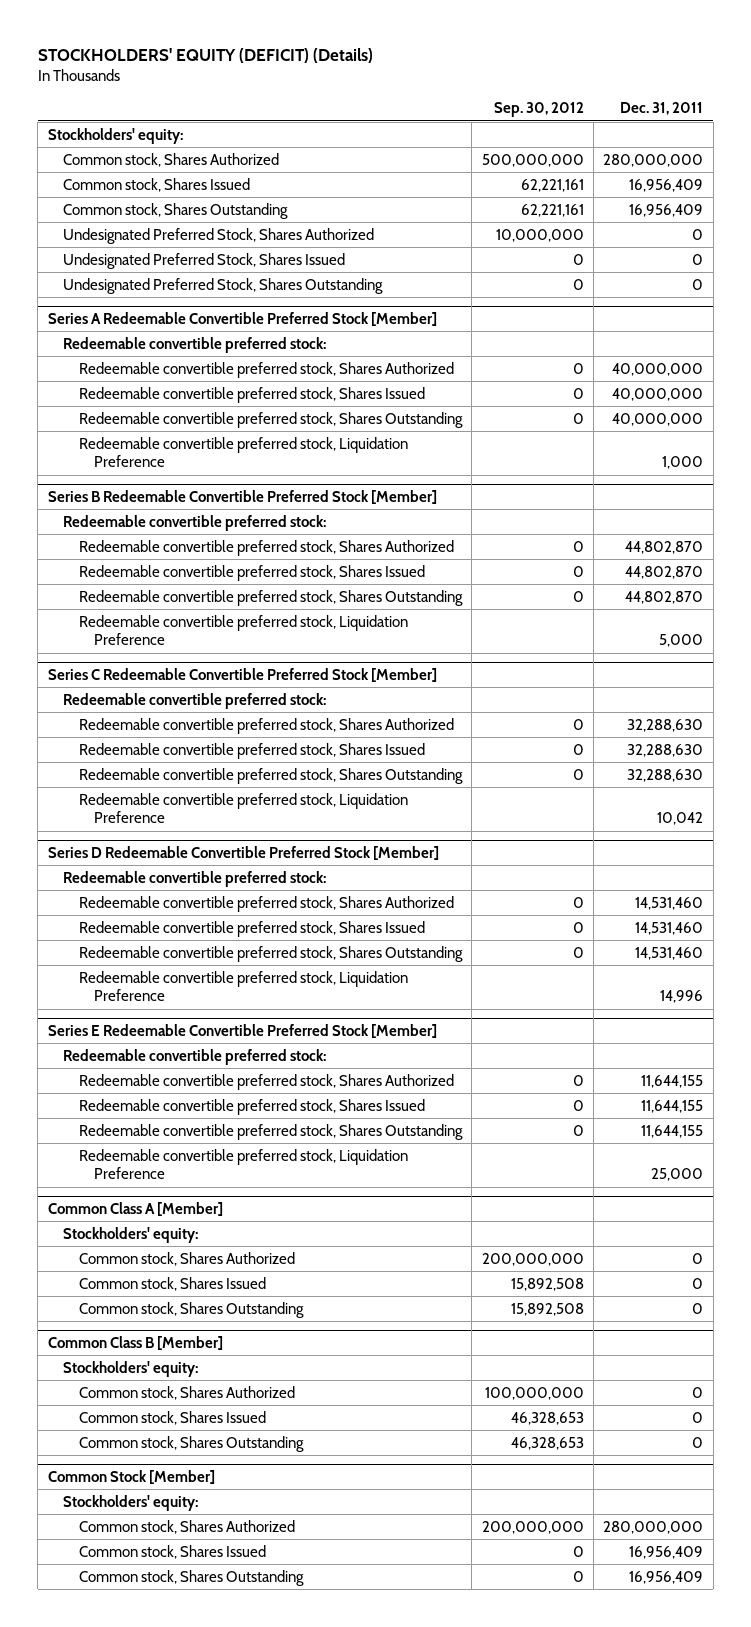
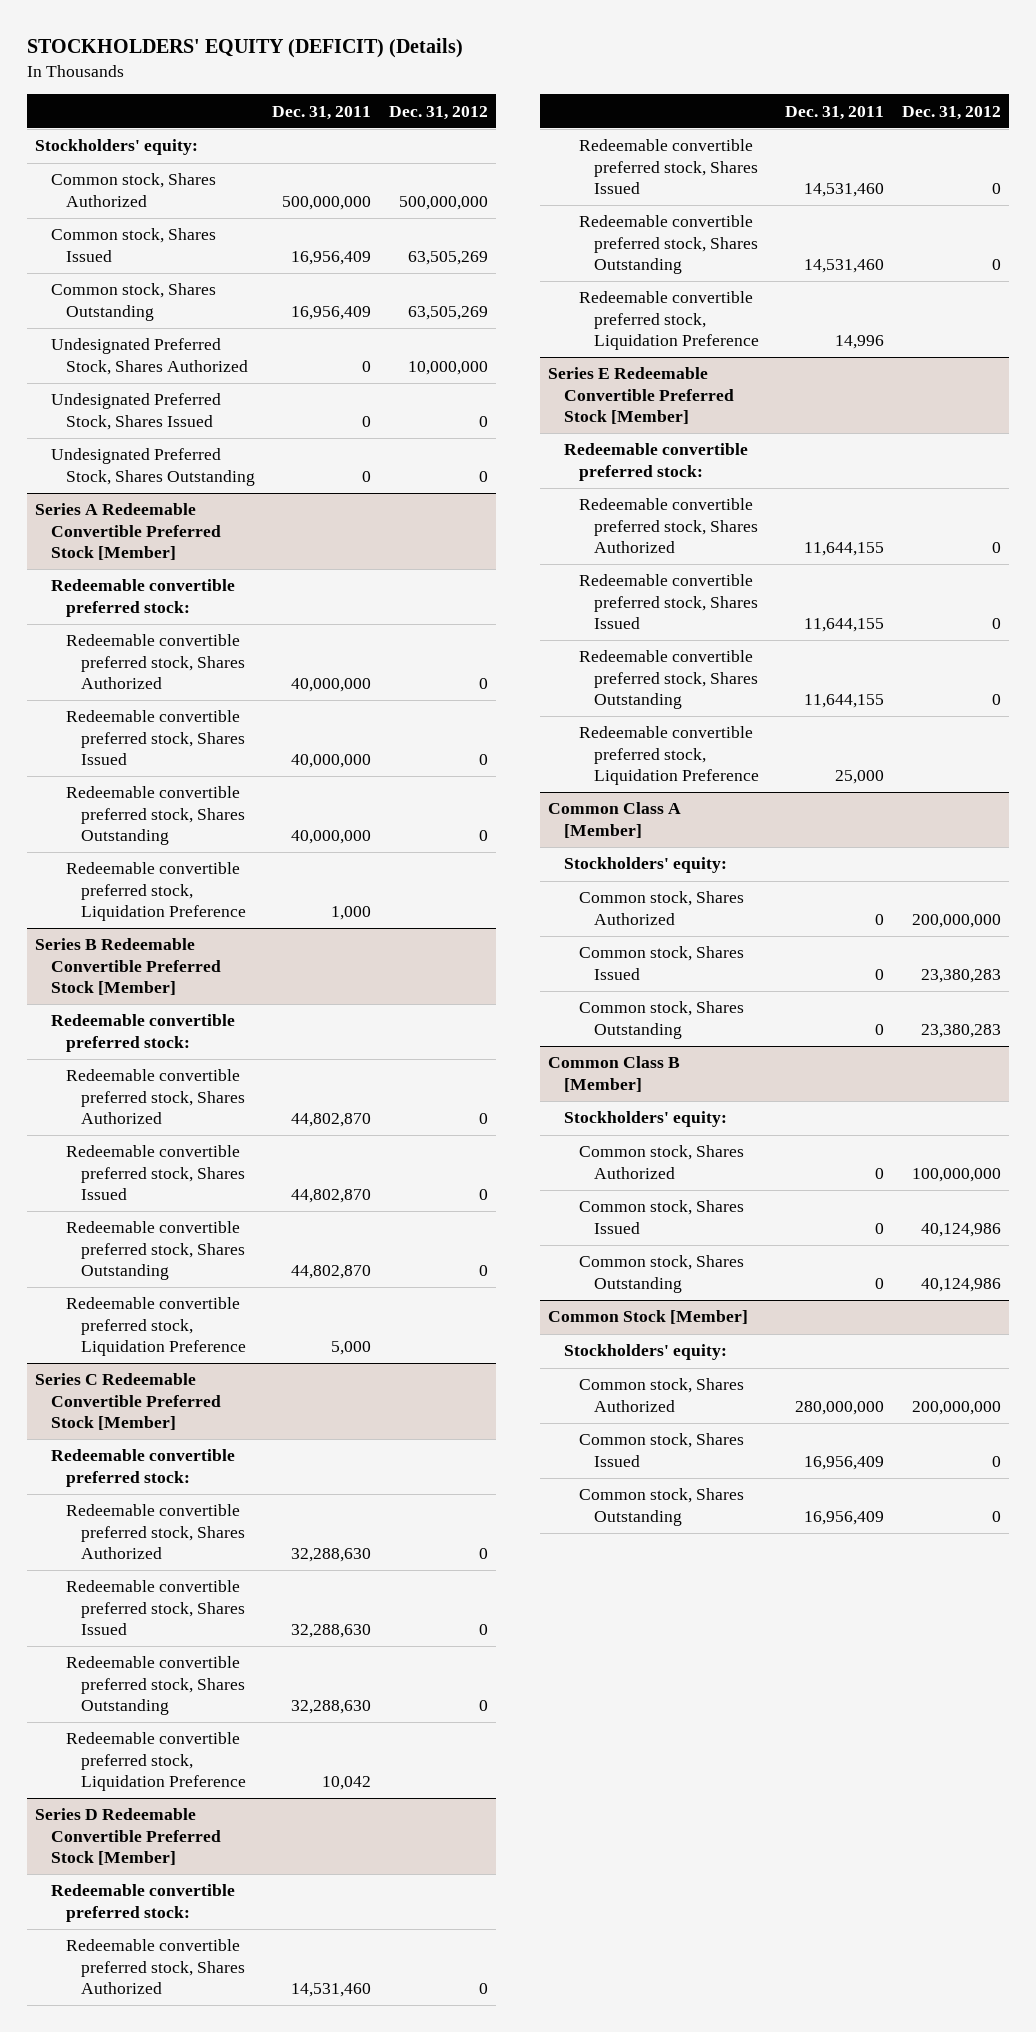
- | Sep. 30, 2012 | Dec. 31, 2011
+ | Dec. 31, 2011 | Dec. 31, 2012
- Common stock, Shares Authorized | 500,000,000 | 280,000,000
+ Common stock, Shares Authorized | 500,000,000 | 500,000,000

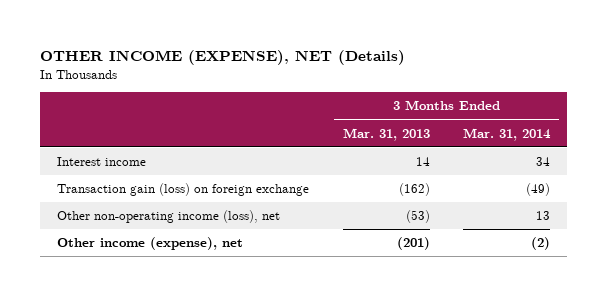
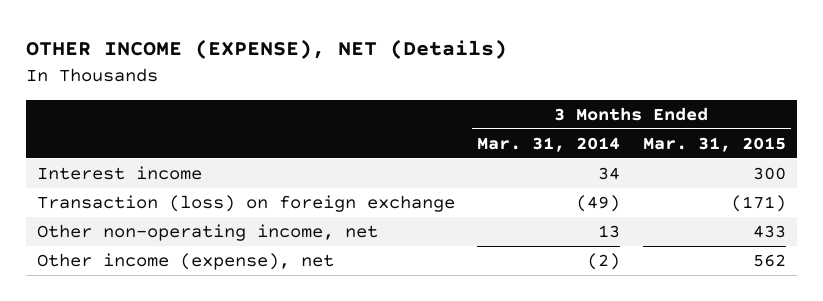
- | 3 Months Ended Mar. 31, 2013 | 3 Months Ended Mar. 31, 2014
+ | 3 Months Ended Mar. 31, 2014 | 3 Months Ended Mar. 31, 2015
- Transaction gain (loss) on foreign exchange | (162) | (49)
- Other non-operating income (loss), net | (53) | 13
+ Transaction (loss) on foreign exchange | (49) | (171)
+ Other non-operating income, net | 13 | 433

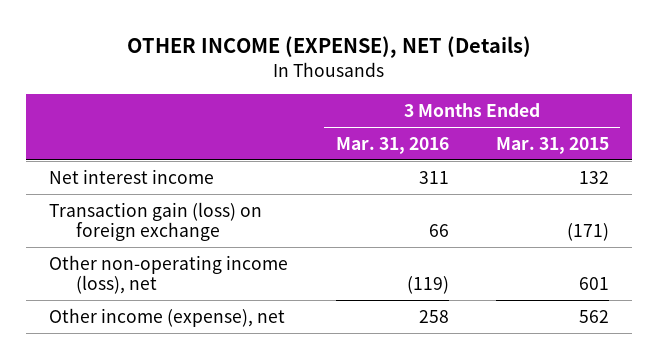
- | 3 Months Ended Mar. 31, 2014 | 3 Months Ended Mar. 31, 2015
+ | 3 Months Ended Mar. 31, 2016 | 3 Months Ended Mar. 31, 2015
- Interest income | 34 | 300
- Transaction (loss) on foreign exchange | (49) | (171)
- Other non-operating income, net | 13 | 433
+ Net interest income | 311 | 132
+ Transaction gain (loss) on foreign exchange | 66 | (171)
+ Other non-operating income (loss), net | (119) | 601

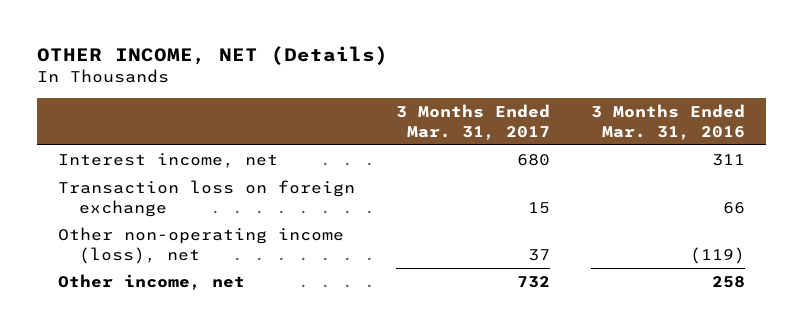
- OTHER INCOME (EXPENSE), NET (Details)
+ OTHER INCOME, NET (Details)
- | 3 Months Ended Mar. 31, 2016 | 3 Months Ended Mar. 31, 2015
+ | 3 Months Ended Mar. 31, 2017 | 3 Months Ended Mar. 31, 2016
- Net interest income | 311 | 132
- Transaction gain (loss) on foreign exchange | 66 | (171)
+ Interest income, net | 680 | 311
+ Transaction loss on foreign exchange | 15 | 66
- Other income (expense), net | 258 | 562
+ Other income, net | 732 | 258

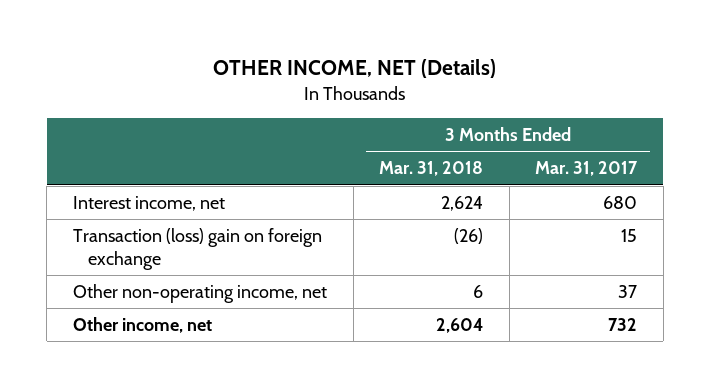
- | 3 Months Ended Mar. 31, 2017 | 3 Months Ended Mar. 31, 2016
+ | 3 Months Ended Mar. 31, 2018 | 3 Months Ended Mar. 31, 2017
- Transaction loss on foreign exchange | 15 | 66
- Other non-operating income (loss), net | 37 | (119)
+ Transaction (loss) gain on foreign exchange | (26) | 15
+ Other non-operating income, net | 6 | 37

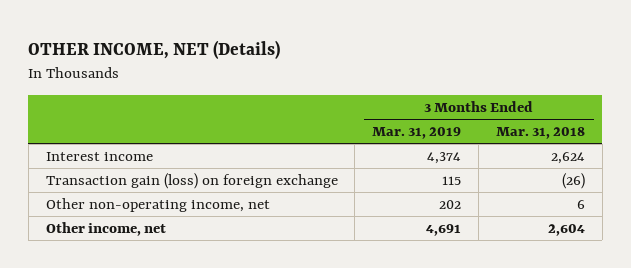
- | 3 Months Ended Mar. 31, 2018 | 3 Months Ended Mar. 31, 2017
+ | 3 Months Ended Mar. 31, 2019 | 3 Months Ended Mar. 31, 2018
- Interest income, net | 2,624 | 680
- Transaction (loss) gain on foreign exchange | (26) | 15
+ Interest income | 4,374 | 2,624
+ Transaction gain (loss) on foreign exchange | 115 | (26)

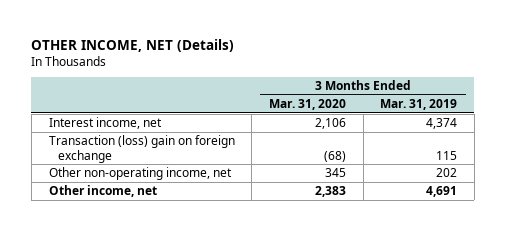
- | 3 Months Ended Mar. 31, 2019 | 3 Months Ended Mar. 31, 2018
+ | 3 Months Ended Mar. 31, 2020 | 3 Months Ended Mar. 31, 2019
- Interest income | 4,374 | 2,624
- Transaction gain (loss) on foreign exchange | 115 | (26)
+ Interest income, net | 2,106 | 4,374
+ Transaction (loss) gain on foreign exchange | (68) | 115

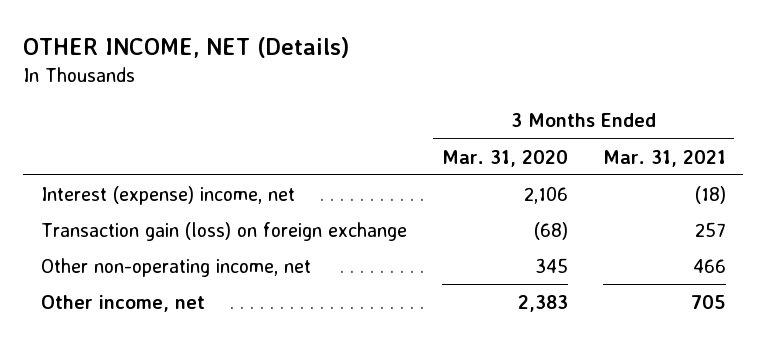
- | 3 Months Ended Mar. 31, 2020 | 3 Months Ended Mar. 31, 2019
+ | 3 Months Ended Mar. 31, 2020 | 3 Months Ended Mar. 31, 2021
- Interest income, net | 2,106 | 4,374
- Transaction (loss) gain on foreign exchange | (68) | 115
+ Interest (expense) income, net | 2,106 | (18)
+ Transaction gain (loss) on foreign exchange | (68) | 257

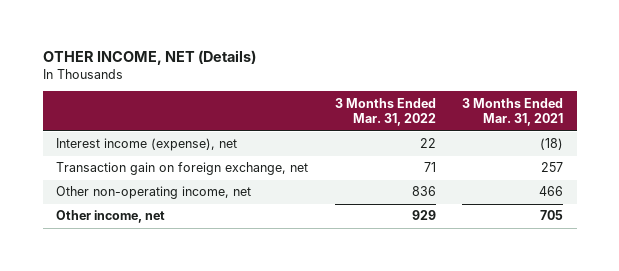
- | 3 Months Ended Mar. 31, 2020 | 3 Months Ended Mar. 31, 2021
+ | 3 Months Ended Mar. 31, 2022 | 3 Months Ended Mar. 31, 2021
- Interest (expense) income, net | 2,106 | (18)
- Transaction gain (loss) on foreign exchange | (68) | 257
+ Interest income (expense), net | 22 | (18)
+ Transaction gain on foreign exchange, net | 71 | 257

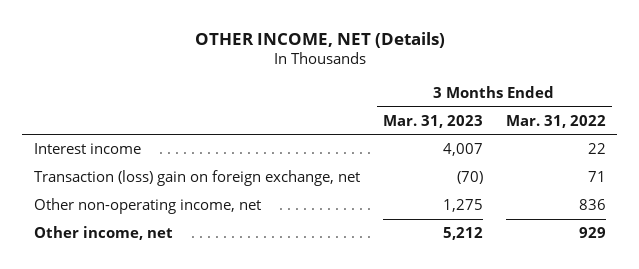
- | 3 Months Ended Mar. 31, 2022 | 3 Months Ended Mar. 31, 2021
+ | 3 Months Ended Mar. 31, 2023 | 3 Months Ended Mar. 31, 2022
- Interest income (expense), net | 22 | (18)
- Transaction gain on foreign exchange, net | 71 | 257
+ Interest income | 4,007 | 22
+ Transaction (loss) gain on foreign exchange, net | (70) | 71

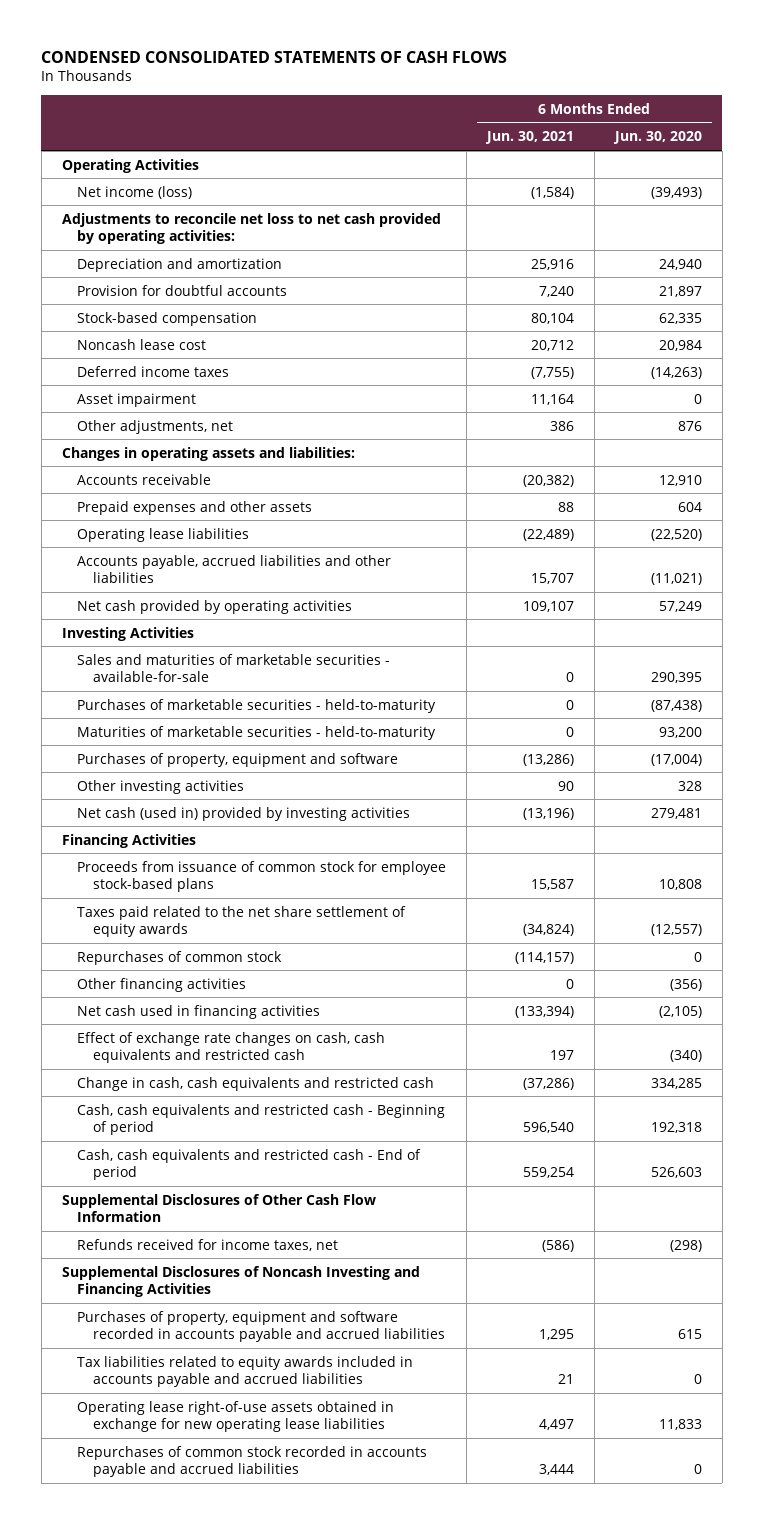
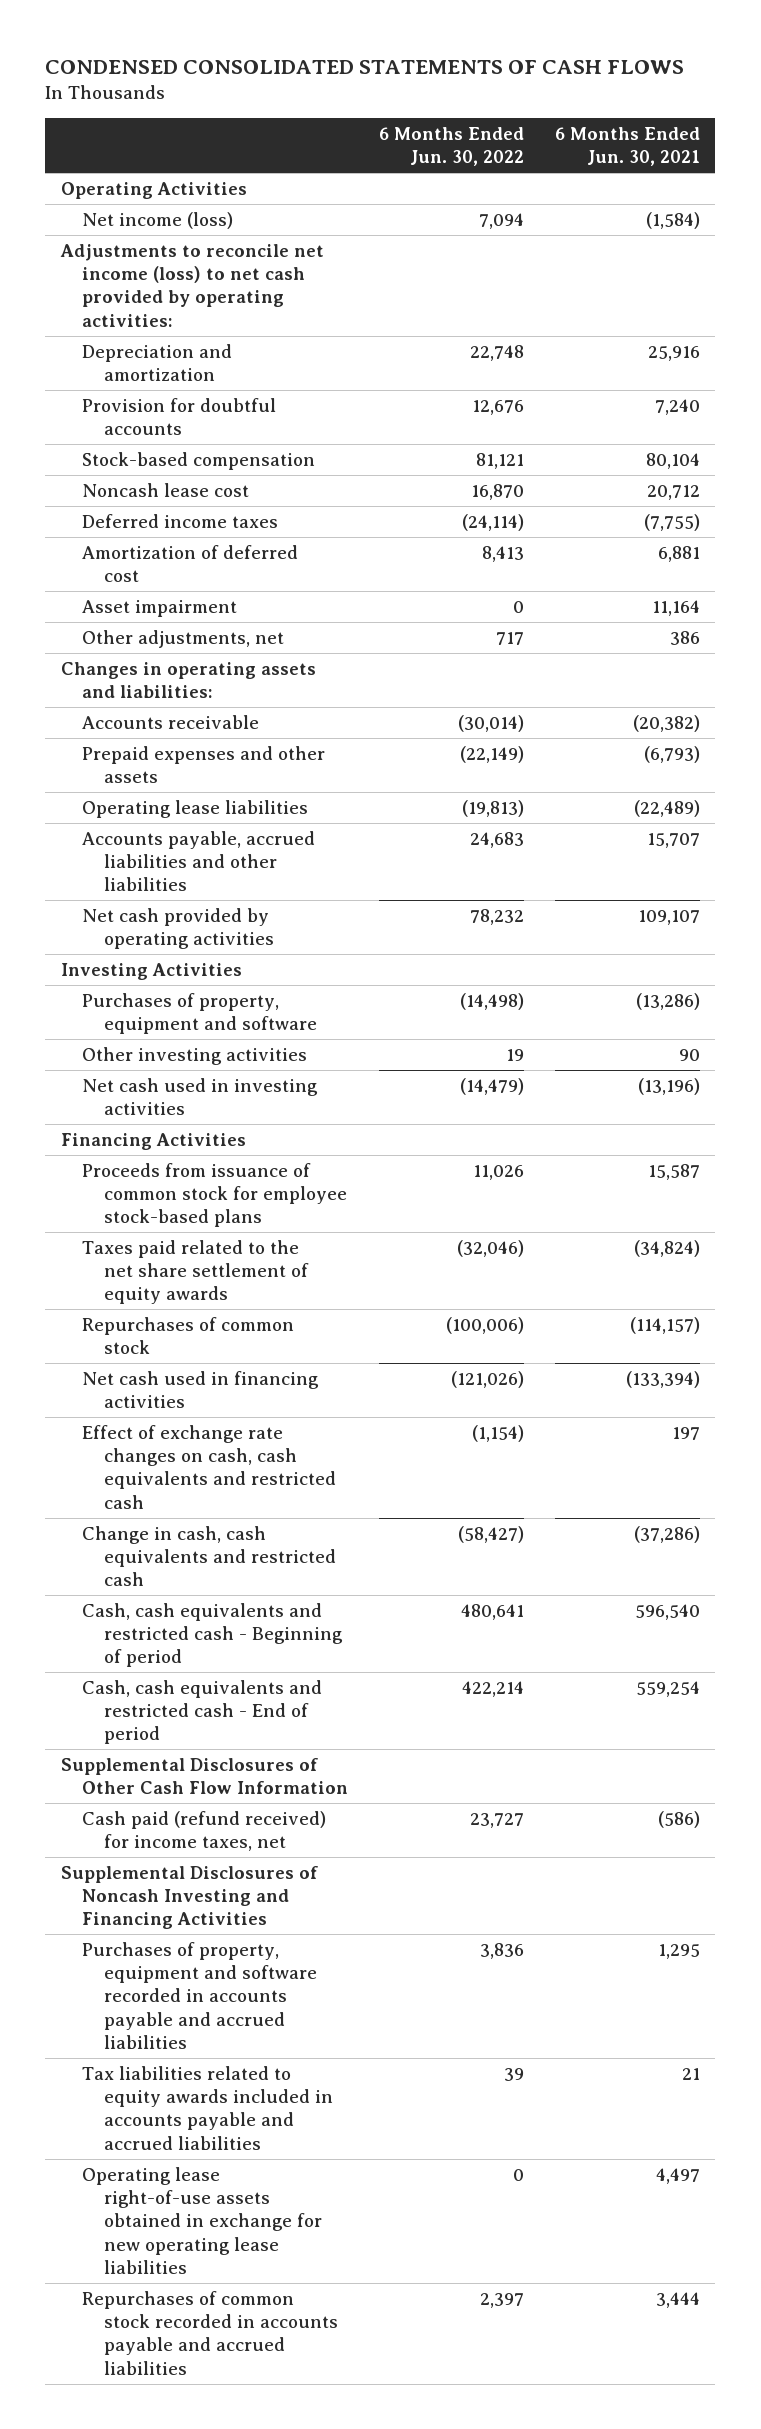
- | 6 Months Ended Jun. 30, 2021 | 6 Months Ended Jun. 30, 2020
+ | 6 Months Ended Jun. 30, 2022 | 6 Months Ended Jun. 30, 2021
- Adjustments to reconcile net loss to net cash provided by operating activities:
+ Adjustments to reconcile net income (loss) to net cash provided by operating activities:
+ Amortization of deferred cost | 8,413 | 6,881
- Prepaid expenses and other assets | 88 | 604
+ Prepaid expenses and other assets | (22,149) | (6,793)
- Sales and maturities of marketable securities - available-for-sale | 0 | 290,395
- Purchases of marketable securities - held-to-maturity | 0 | (87,438)
- Maturities of marketable securities - held-to-maturity | 0 | 93,200
- Net cash (used in) provided by investing activities | (13,196) | 279,481
+ Net cash used in investing activities | (14,479) | (13,196)
- Other financing activities | 0 | (356)
- Refunds received for income taxes, net | (586) | (298)
+ Cash paid (refund received) for income taxes, net | 23,727 | (586)

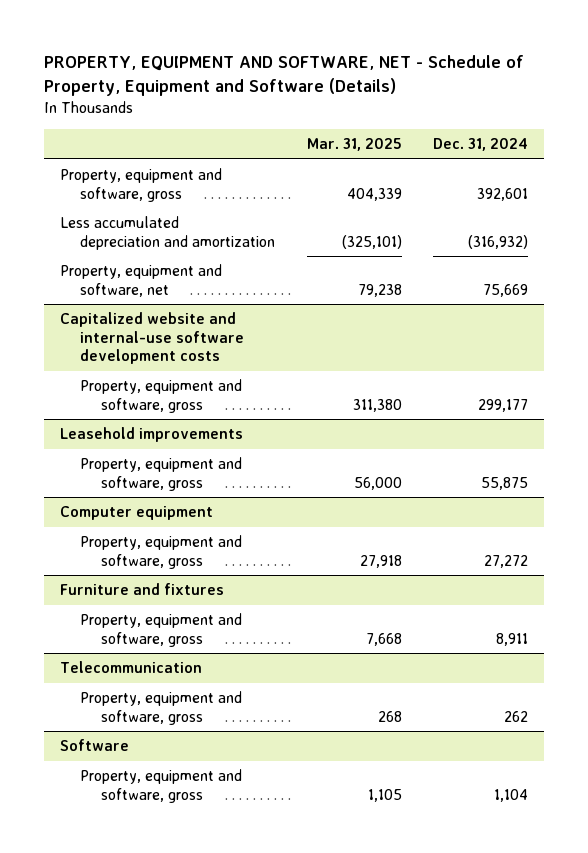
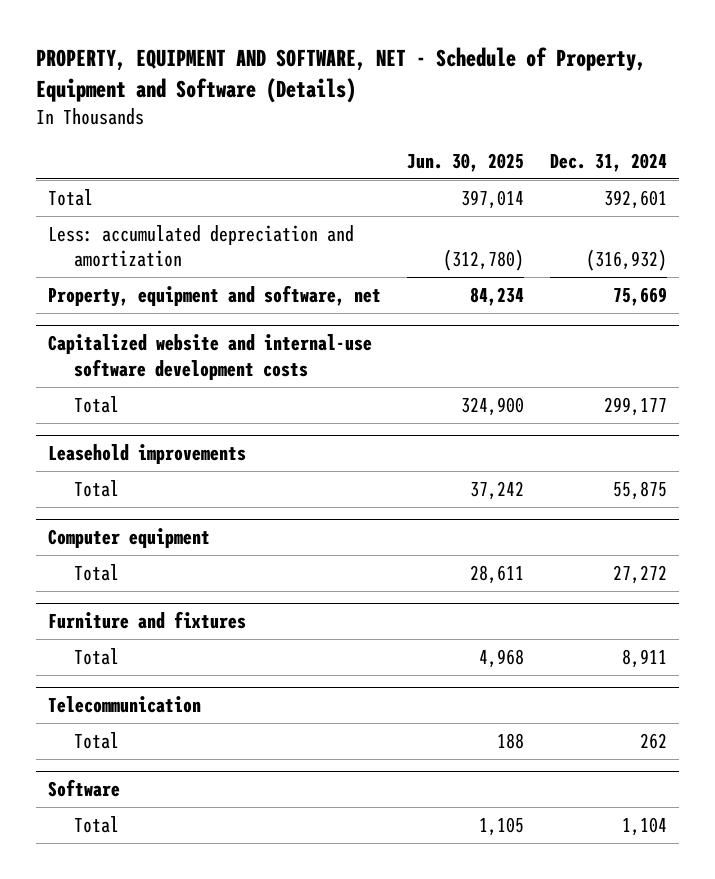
- | Mar. 31, 2025 | Dec. 31, 2024
+ | Jun. 30, 2025 | Dec. 31, 2024
- Property, equipment and software, gross | 404,339 | 392,601
- Less accumulated depreciation and amortization | (325,101) | (316,932)
+ Total | 397,014 | 392,601
+ Less: accumulated depreciation and amortization | (312,780) | (316,932)
@ Capitalized website and internal-use software development costs
- Property, equipment and software, gross | 311,380 | 299,177
+ Total | 324,900 | 299,177
@ Leasehold improvements
- Property, equipment and software, gross | 56,000 | 55,875
+ Total | 37,242 | 55,875
@ Computer equipment
- Property, equipment and software, gross | 27,918 | 27,272
+ Total | 28,611 | 27,272
@ Furniture and fixtures
- Property, equipment and software, gross | 7,668 | 8,911
+ Total | 4,968 | 8,911
@ Telecommunication
- Property, equipment and software, gross | 268 | 262
+ Total | 188 | 262
@ Software
- Property, equipment and software, gross | 1,105 | 1,104
+ Total | 1,105 | 1,104

